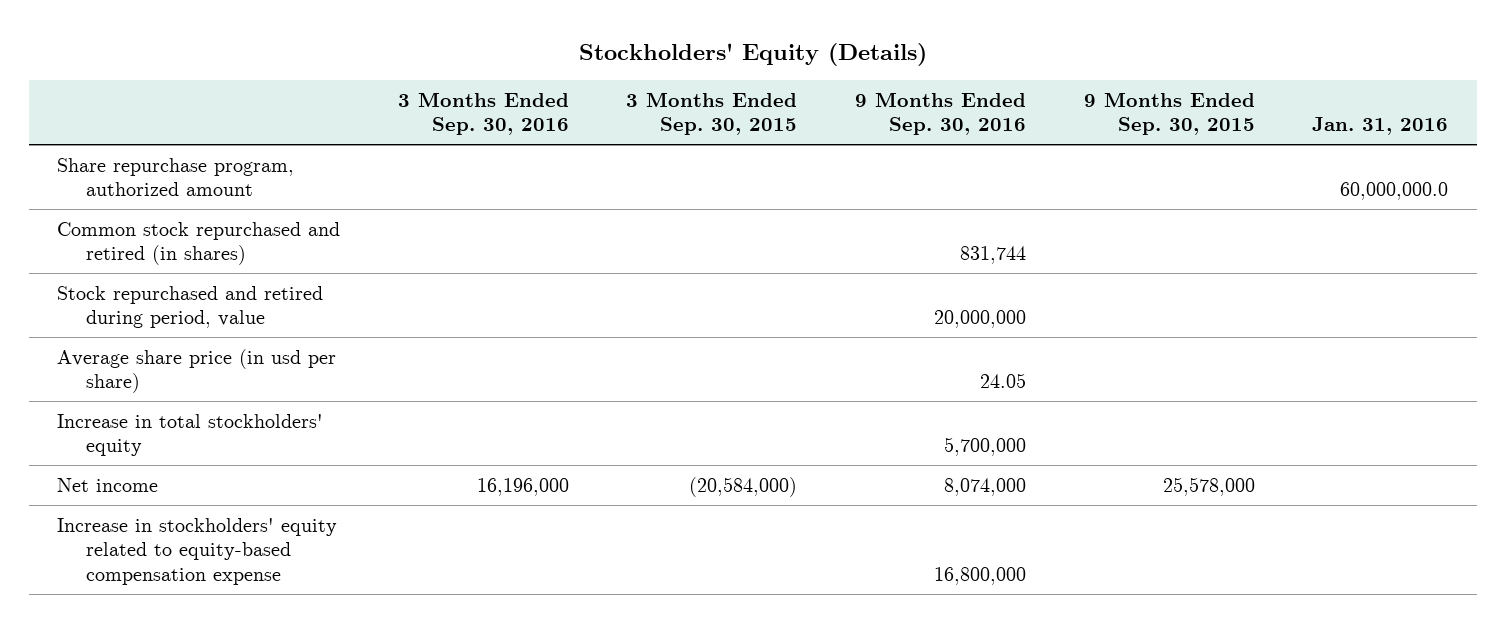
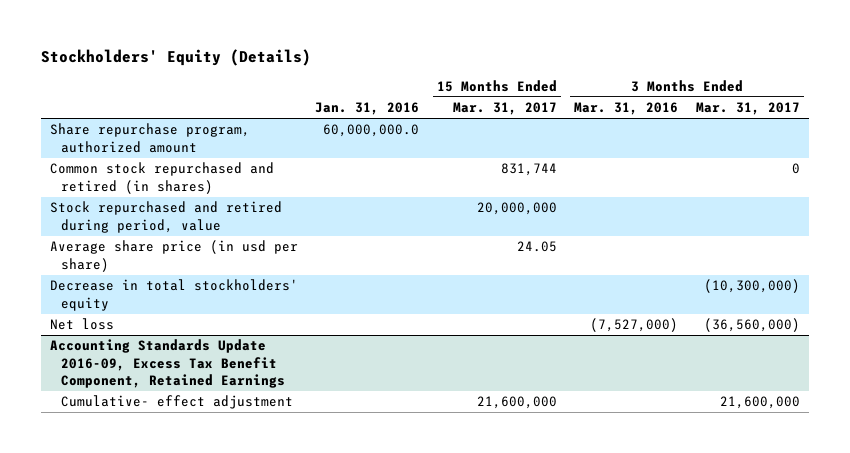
- | 3 Months Ended Sep. 30, 2016 | 3 Months Ended Sep. 30, 2015 | 9 Months Ended Sep. 30, 2016 | 9 Months Ended Sep. 30, 2015 | Jan. 31, 2016
+ | Jan. 31, 2016 | 15 Months Ended Mar. 31, 2017 | 3 Months Ended Mar. 31, 2016 | 3 Months Ended Mar. 31, 2017
- Increase in total stockholders' equity | | | 5,700,000 | |
- Net income | 16,196,000 | (20,584,000) | 8,074,000 | 25,578,000 |
- Increase in stockholders' equity related to equity-based compensation expense | | | 16,800,000 | |
+ Decrease in total stockholders' equity | | | | (10,300,000)
+ Net loss | | | (7,527,000) | (36,560,000)
+ Accounting Standards Update 2016-09, Excess Tax Benefit Component, Retained Earnings
+ Cumulative- effect adjustment | | 21,600,000 | | 21,600,000

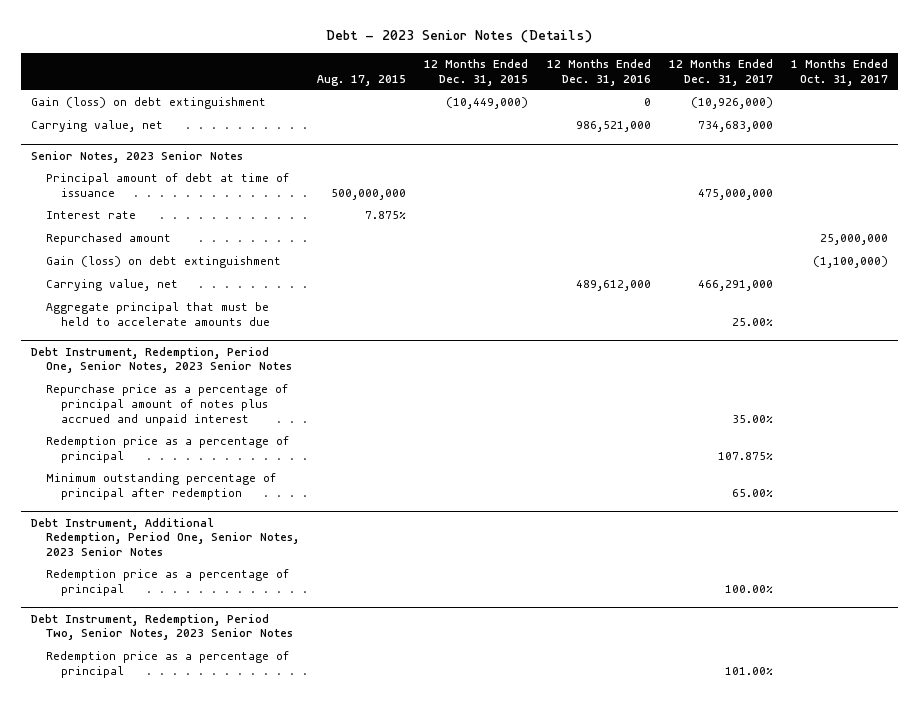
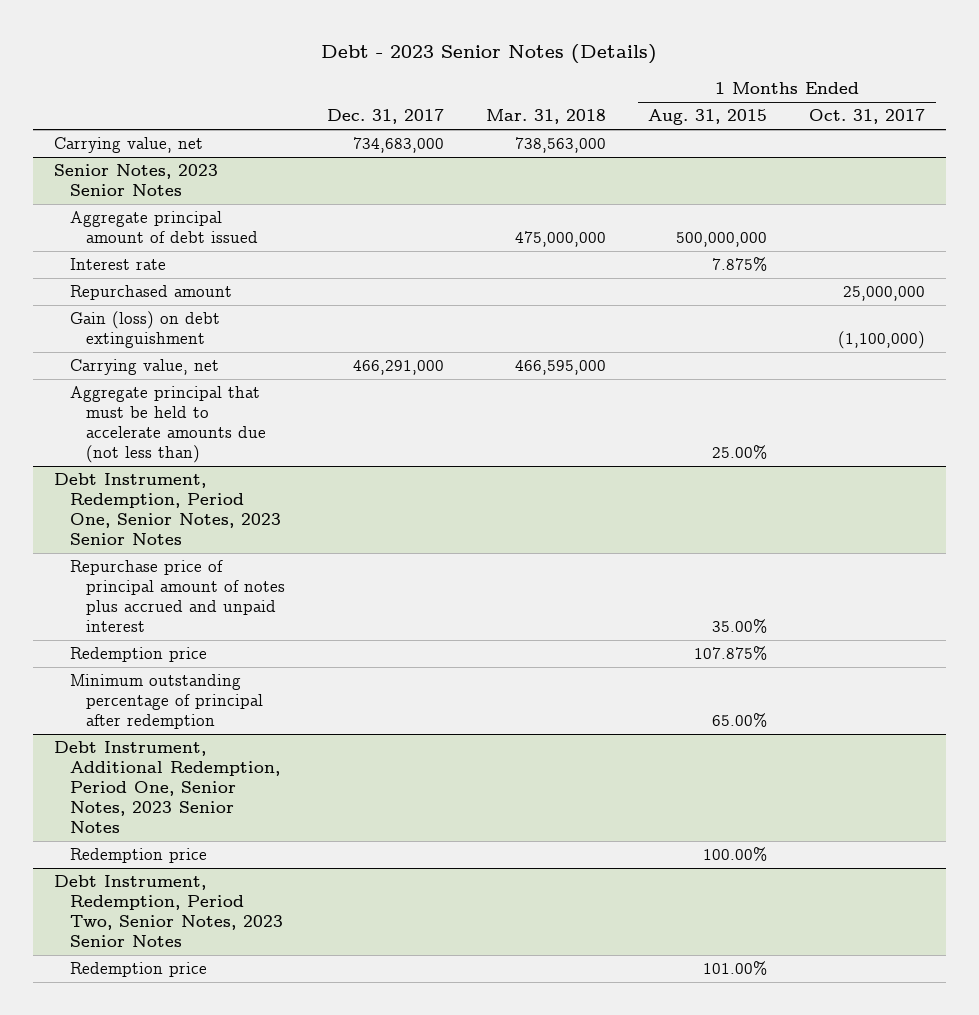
- | Aug. 17, 2015 | 12 Months Ended Dec. 31, 2015 | 12 Months Ended Dec. 31, 2016 | 12 Months Ended Dec. 31, 2017 | 1 Months Ended Oct. 31, 2017
+ | Dec. 31, 2017 | Mar. 31, 2018 | 1 Months Ended Aug. 31, 2015 | 1 Months Ended Oct. 31, 2017
- Gain (loss) on debt extinguishment | | (10,449,000) | 0 | (10,926,000) |
@ Senior Notes, 2023 Senior Notes
- Principal amount of debt at time of issuance | 500,000,000 | | | 475,000,000 |
+ Aggregate principal amount of debt issued | | 475,000,000 | 500,000,000 |
- Aggregate principal that must be held to accelerate amounts due | | | | 25.00% |
+ Aggregate principal that must be held to accelerate amounts due (not less than) | | | 25.00% |
@ Debt Instrument, Redemption, Period One, Senior Notes, 2023 Senior Notes
- Repurchase price as a percentage of principal amount of notes plus accrued and unpaid interest | | | | 35.00% |
- Redemption price as a percentage of principal | | | | 107.875% |
+ Repurchase price of principal amount of notes plus accrued and unpaid interest | | | 35.00% |
+ Redemption price | | | 107.875% |
@ Debt Instrument, Additional Redemption, Period One, Senior Notes, 2023 Senior Notes
- Redemption price as a percentage of principal | | | | 100.00% |
+ Redemption price | | | 100.00% |
@ Debt Instrument, Redemption, Period Two, Senior Notes, 2023 Senior Notes
- Redemption price as a percentage of principal | | | | 101.00% |
+ Redemption price | | | 101.00% |

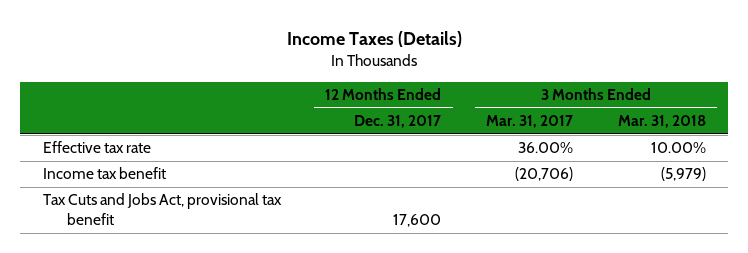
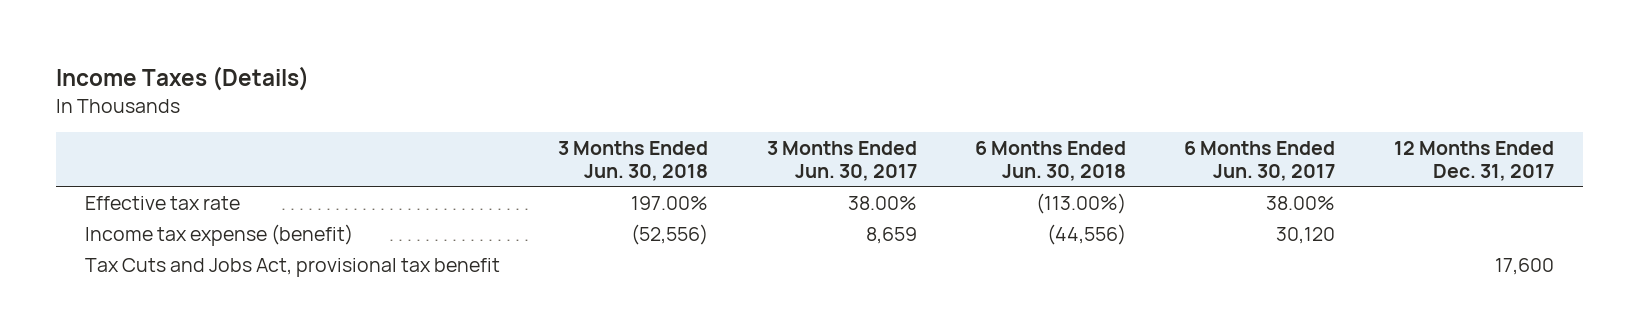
- | 12 Months Ended Dec. 31, 2017 | 3 Months Ended Mar. 31, 2017 | 3 Months Ended Mar. 31, 2018
+ | 3 Months Ended Jun. 30, 2018 | 3 Months Ended Jun. 30, 2017 | 6 Months Ended Jun. 30, 2018 | 6 Months Ended Jun. 30, 2017 | 12 Months Ended Dec. 31, 2017
- Income tax benefit | | (20,706) | (5,979)
+ Income tax expense (benefit) | (52,556) | 8,659 | (44,556) | 30,120 |

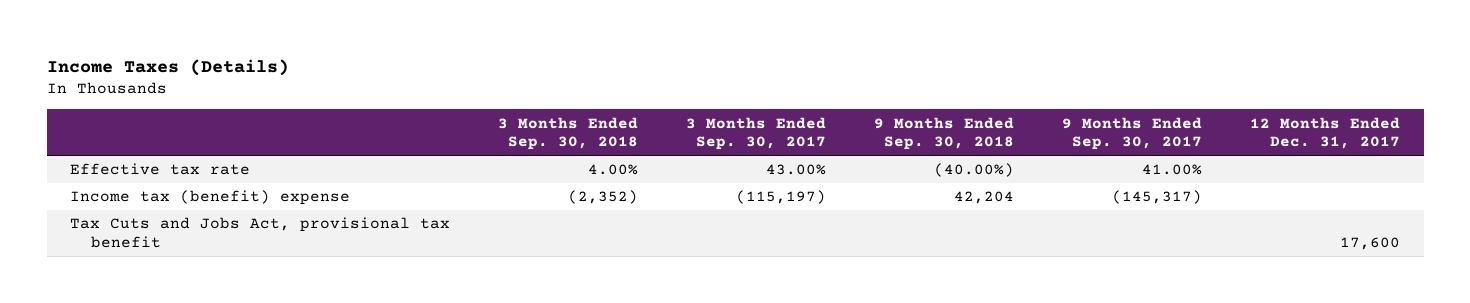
- | 3 Months Ended Jun. 30, 2018 | 3 Months Ended Jun. 30, 2017 | 6 Months Ended Jun. 30, 2018 | 6 Months Ended Jun. 30, 2017 | 12 Months Ended Dec. 31, 2017
+ | 3 Months Ended Sep. 30, 2018 | 3 Months Ended Sep. 30, 2017 | 9 Months Ended Sep. 30, 2018 | 9 Months Ended Sep. 30, 2017 | 12 Months Ended Dec. 31, 2017
- Income tax expense (benefit) | (52,556) | 8,659 | (44,556) | 30,120 |
+ Income tax (benefit) expense | (2,352) | (115,197) | 42,204 | (145,317) |

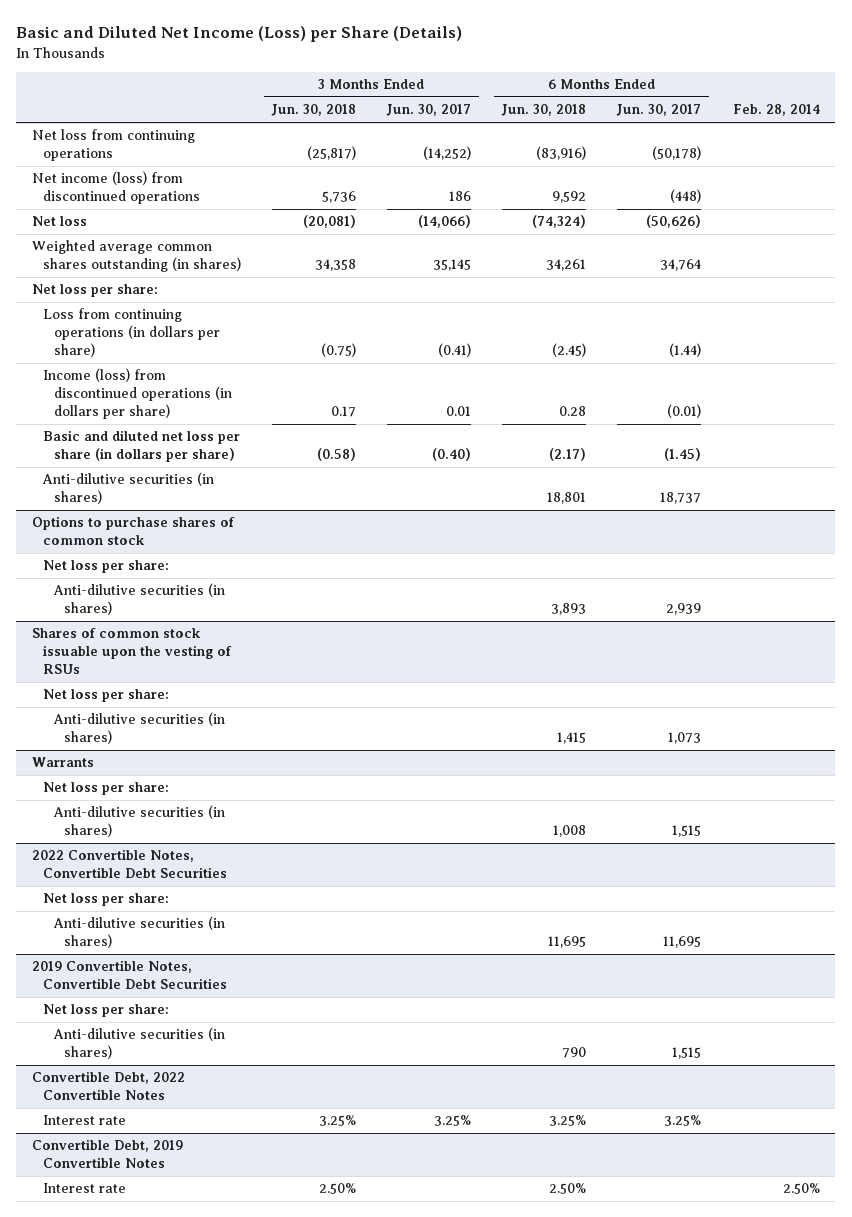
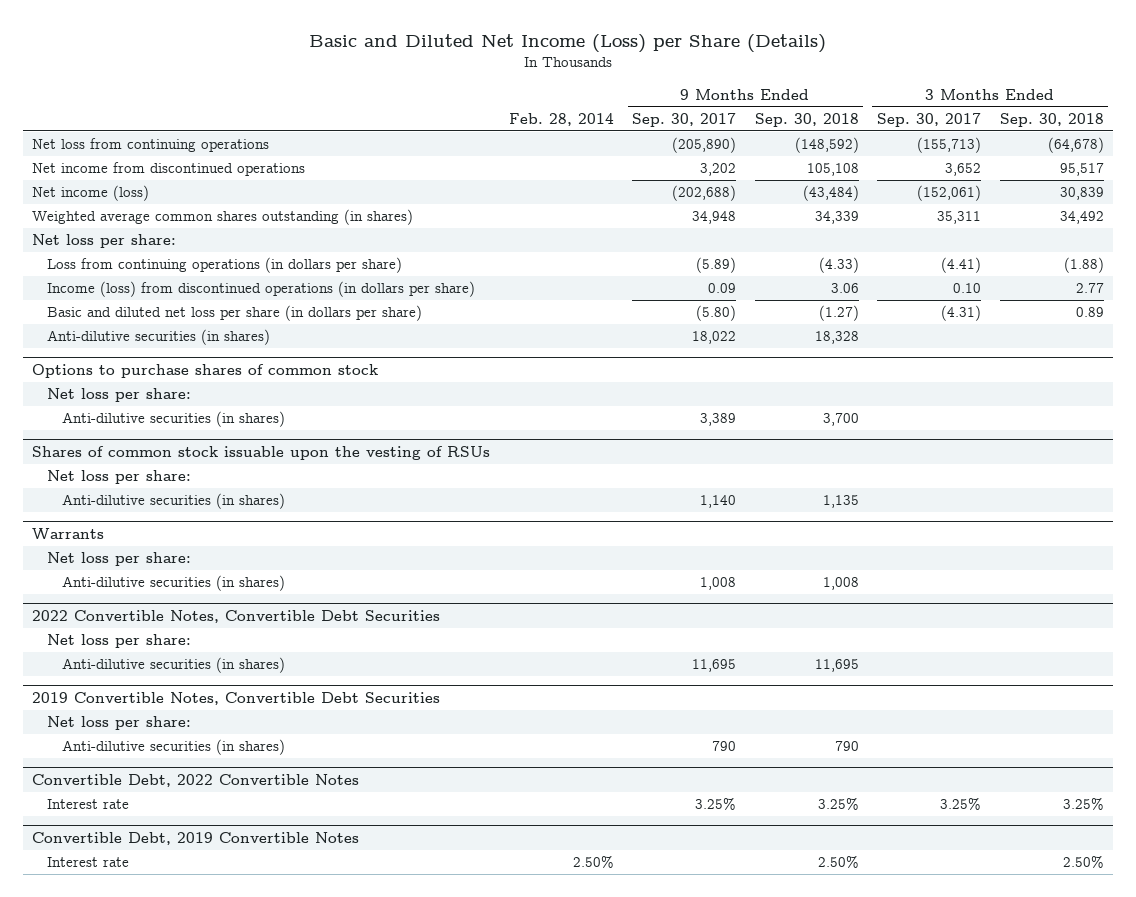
- | 3 Months Ended Jun. 30, 2018 | 3 Months Ended Jun. 30, 2017 | 6 Months Ended Jun. 30, 2018 | 6 Months Ended Jun. 30, 2017 | Feb. 28, 2014
+ | Feb. 28, 2014 | 9 Months Ended Sep. 30, 2017 | 9 Months Ended Sep. 30, 2018 | 3 Months Ended Sep. 30, 2017 | 3 Months Ended Sep. 30, 2018
- Net income (loss) from discontinued operations | 5,736 | 186 | 9,592 | (448) |
- Net loss | (20,081) | (14,066) | (74,324) | (50,626) |
+ Net income from discontinued operations | | 3,202 | 105,108 | 3,652 | 95,517
+ Net income (loss) | | (202,688) | (43,484) | (152,061) | 30,839

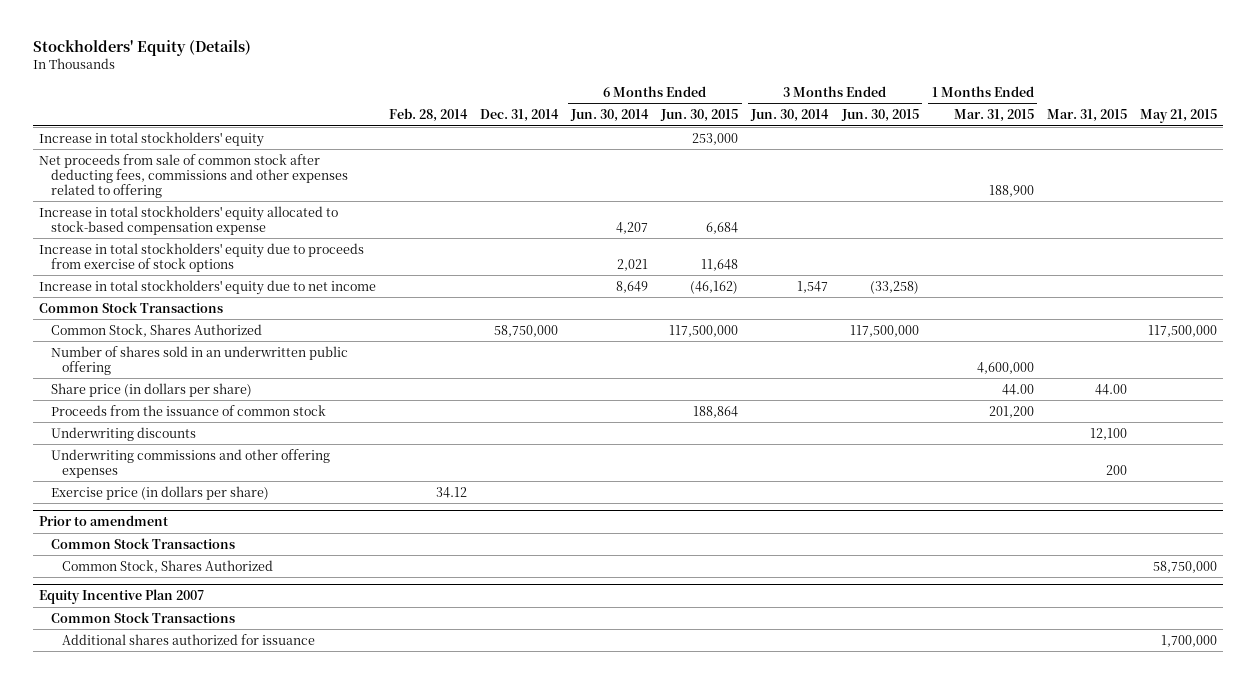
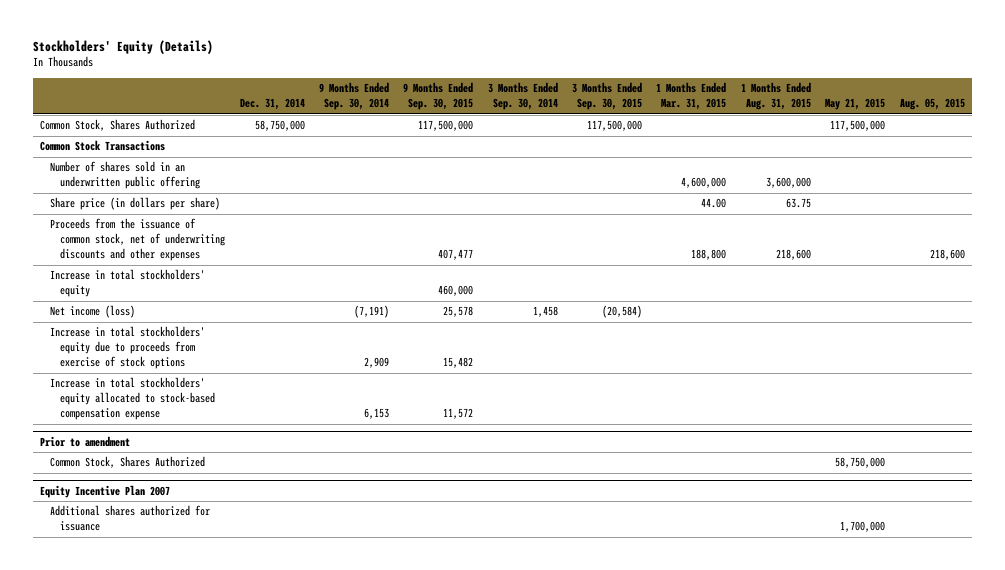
- | Feb. 28, 2014 | Dec. 31, 2014 | 6 Months Ended Jun. 30, 2014 | 6 Months Ended Jun. 30, 2015 | 3 Months Ended Jun. 30, 2014 | 3 Months Ended Jun. 30, 2015 | 1 Months Ended Mar. 31, 2015 | Mar. 31, 2015 | May 21, 2015
+ | Dec. 31, 2014 | 9 Months Ended Sep. 30, 2014 | 9 Months Ended Sep. 30, 2015 | 3 Months Ended Sep. 30, 2014 | 3 Months Ended Sep. 30, 2015 | 1 Months Ended Mar. 31, 2015 | 1 Months Ended Aug. 31, 2015 | May 21, 2015 | Aug. 05, 2015
- Net proceeds from sale of common stock after deducting fees, commissions and other expenses related to offering | | | | | | | 188,900 | |
- Increase in total stockholders' equity due to net income | | | 8,649 | (46,162) | 1,547 | (33,258) | | |
moved down: Common Stock Transactions
- Proceeds from the issuance of common stock | | | | 188,864 | | | 201,200 | |
- Underwriting discounts | | | | | | | | 12,100 |
- Underwriting commissions and other offering expenses | | | | | | | | 200 |
- Exercise price (in dollars per share) | 34.12 | | | | | | | |
+ Proceeds from the issuance of common stock, net of underwriting discounts and other expenses | | | 407,477 | | | 188,800 | 218,600 | | 218,600
moved down: Increase in total stockholders' equity | | | 460,000 | | | | | |
+ Net income (loss) | | (7,191) | 25,578 | 1,458 | (20,584) | | | |
moved down: Increase in total stockholders' equity due to proceeds from exercise of stock options | | 2,909 | 15,482 | | | | | |
moved down: Increase in total stockholders' equity allocated to stock-based compensation expense | | 6,153 | 11,572 | | | | | |
@ Prior to amendment
- Common Stock Transactions
@ Equity Incentive Plan 2007
- Common Stock Transactions

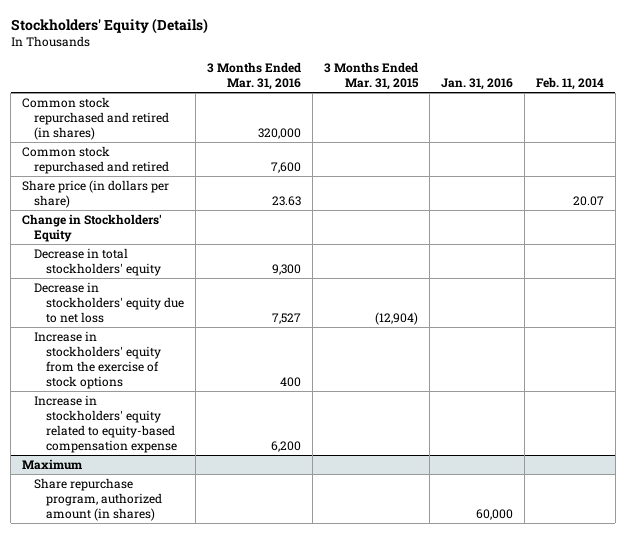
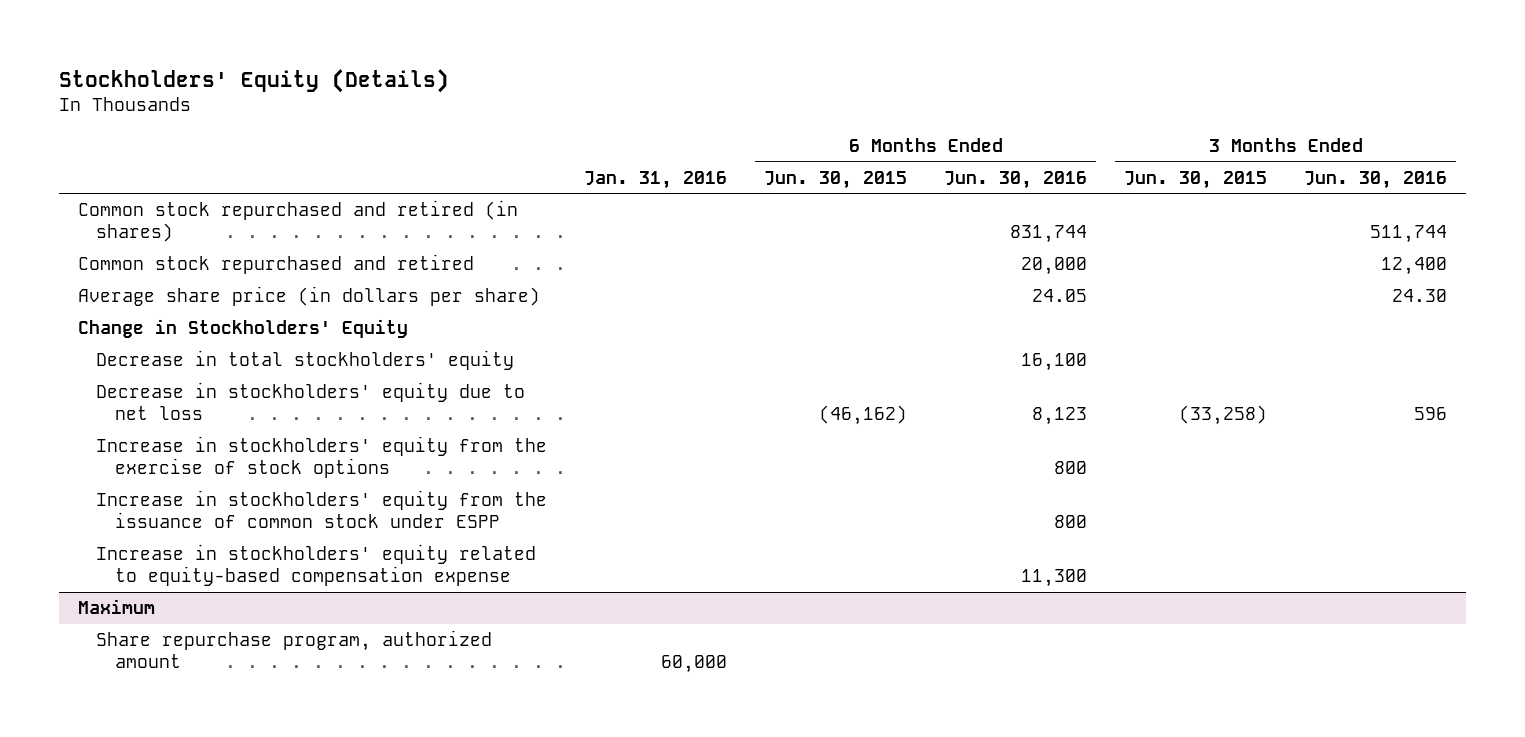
- | 3 Months Ended Mar. 31, 2016 | 3 Months Ended Mar. 31, 2015 | Jan. 31, 2016 | Feb. 11, 2014
+ | Jan. 31, 2016 | 6 Months Ended Jun. 30, 2015 | 6 Months Ended Jun. 30, 2016 | 3 Months Ended Jun. 30, 2015 | 3 Months Ended Jun. 30, 2016
- Share price (in dollars per share) | 23.63 | | | 20.07
+ Average share price (in dollars per share) | | | 24.05 | | 24.30
+ Increase in stockholders' equity from the issuance of common stock under ESPP | | | 800 | |
@ Maximum
- Share repurchase program, authorized amount (in shares) | | | 60,000 |
+ Share repurchase program, authorized amount | 60,000 | | | |

